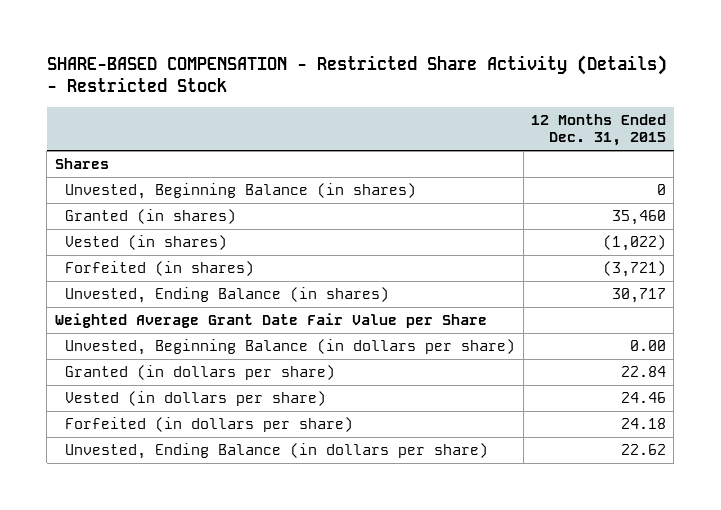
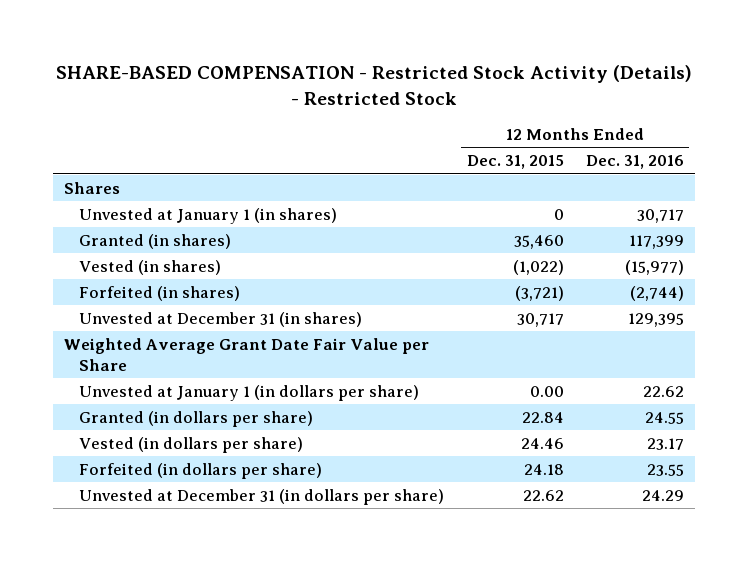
- SHARE-BASED COMPENSATION - Restricted Share Activity (Details) - Restricted Stock
+ SHARE-BASED COMPENSATION - Restricted Stock Activity (Details) - Restricted Stock
- | 12 Months Ended Dec. 31, 2015
+ | 12 Months Ended Dec. 31, 2015 | 12 Months Ended Dec. 31, 2016
- Unvested, Beginning Balance (in shares) | 0
+ Unvested at January 1 (in shares) | 0 | 30,717
- Unvested, Ending Balance (in shares) | 30,717
+ Unvested at December 31 (in shares) | 30,717 | 129,395
- Unvested, Beginning Balance (in dollars per share) | 0.00
+ Unvested at January 1 (in dollars per share) | 0.00 | 22.62
- Unvested, Ending Balance (in dollars per share) | 22.62
+ Unvested at December 31 (in dollars per share) | 22.62 | 24.29

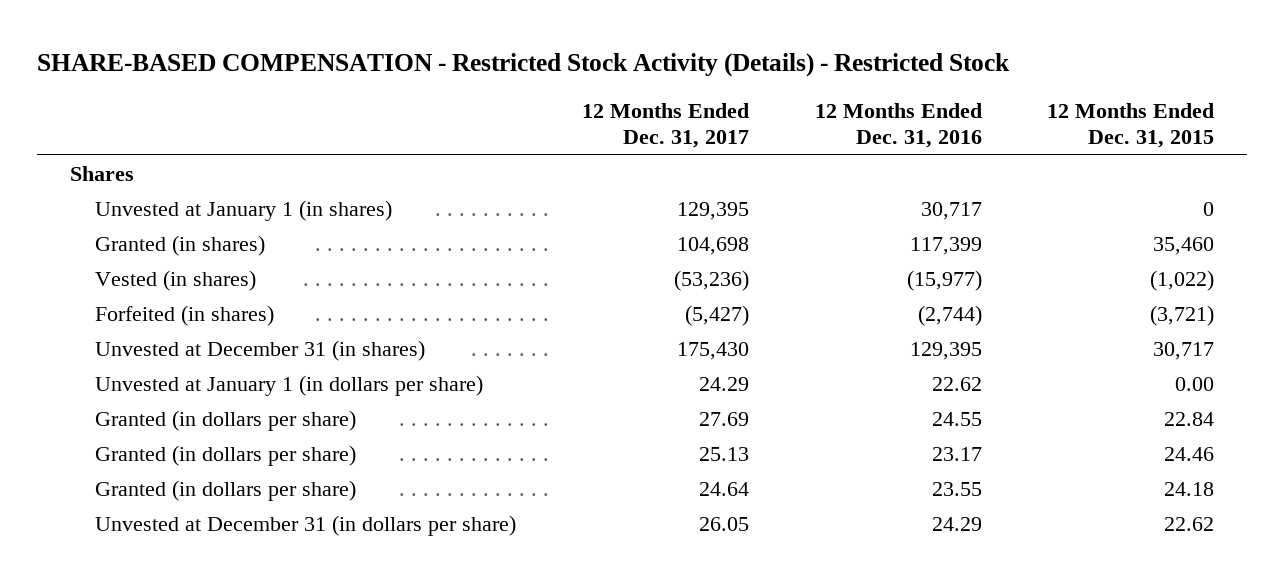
- | 12 Months Ended Dec. 31, 2015 | 12 Months Ended Dec. 31, 2016
+ | 12 Months Ended Dec. 31, 2017 | 12 Months Ended Dec. 31, 2016 | 12 Months Ended Dec. 31, 2015
- Weighted Average Grant Date Fair Value per Share
- Vested (in dollars per share) | 24.46 | 23.17
- Forfeited (in dollars per share) | 24.18 | 23.55
+ Granted (in dollars per share) | 25.13 | 23.17 | 24.46
+ Granted (in dollars per share) | 24.64 | 23.55 | 24.18

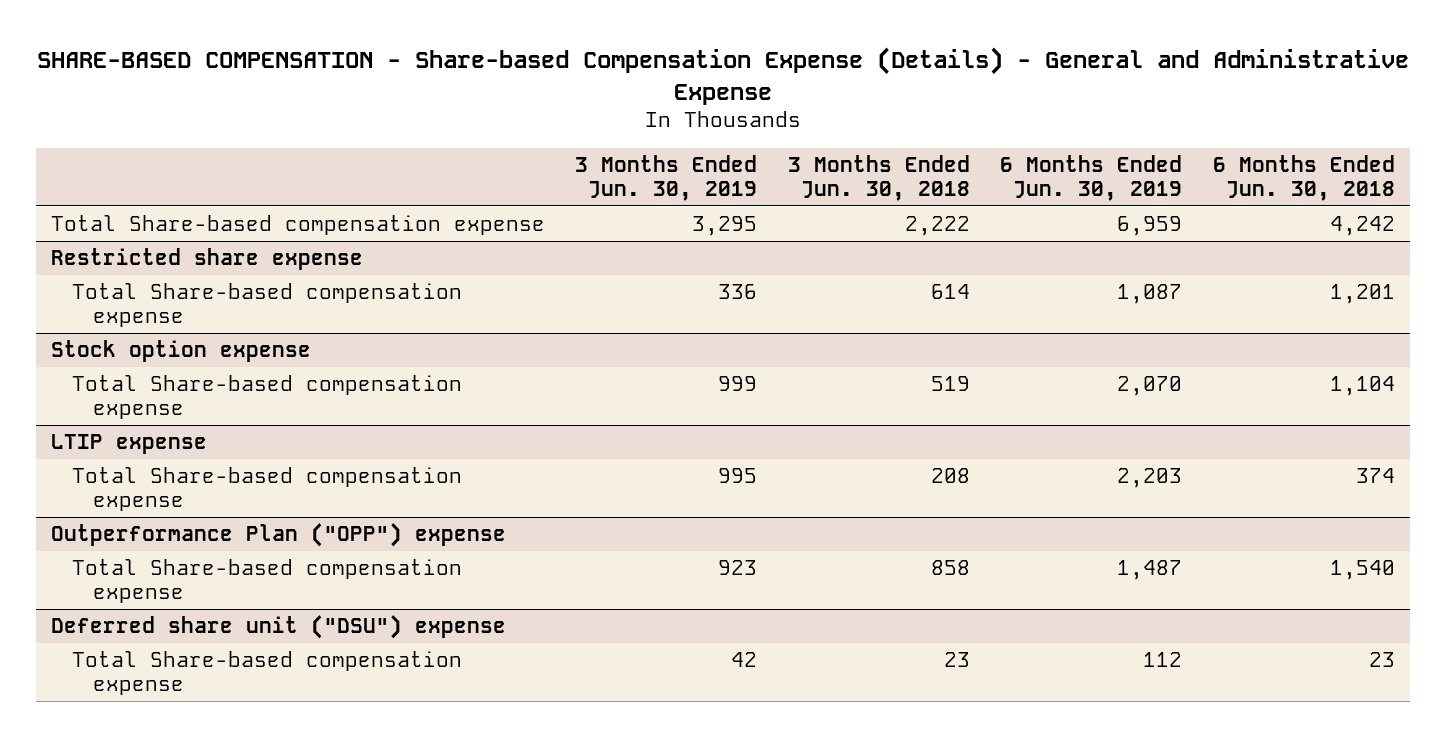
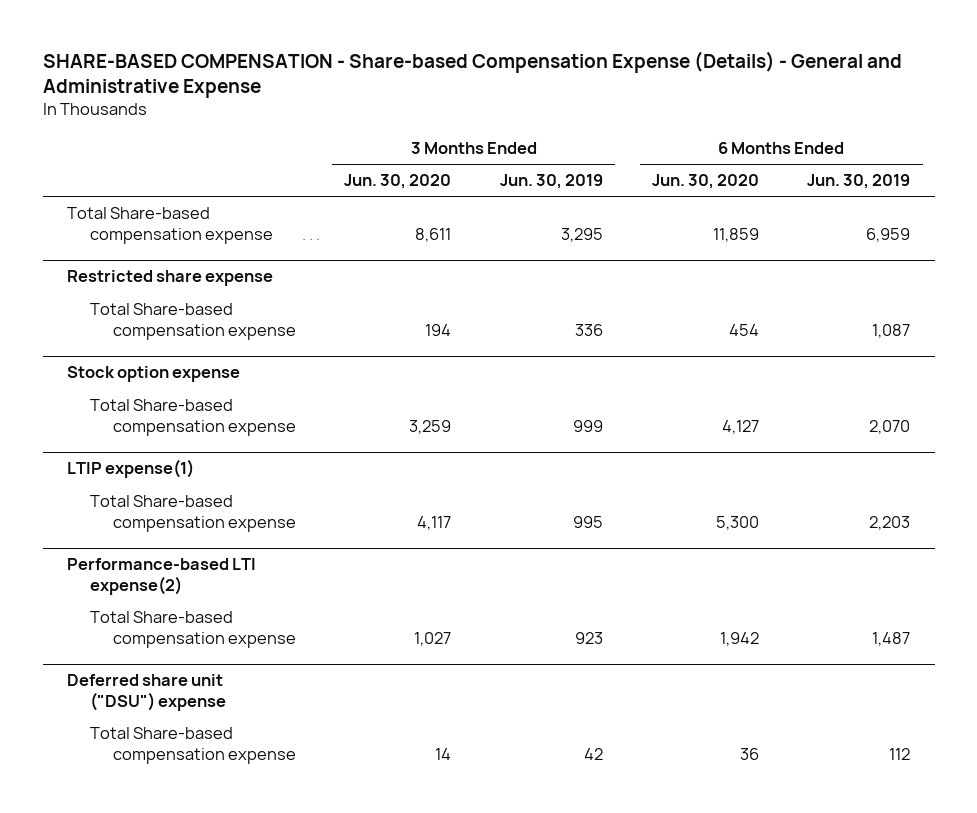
- | 3 Months Ended Jun. 30, 2019 | 3 Months Ended Jun. 30, 2018 | 6 Months Ended Jun. 30, 2019 | 6 Months Ended Jun. 30, 2018
+ | 3 Months Ended Jun. 30, 2020 | 3 Months Ended Jun. 30, 2019 | 6 Months Ended Jun. 30, 2020 | 6 Months Ended Jun. 30, 2019
- LTIP expense
+ LTIP expense(1)
- Outperformance Plan ("OPP") expense
+ Performance-based LTI expense(2)

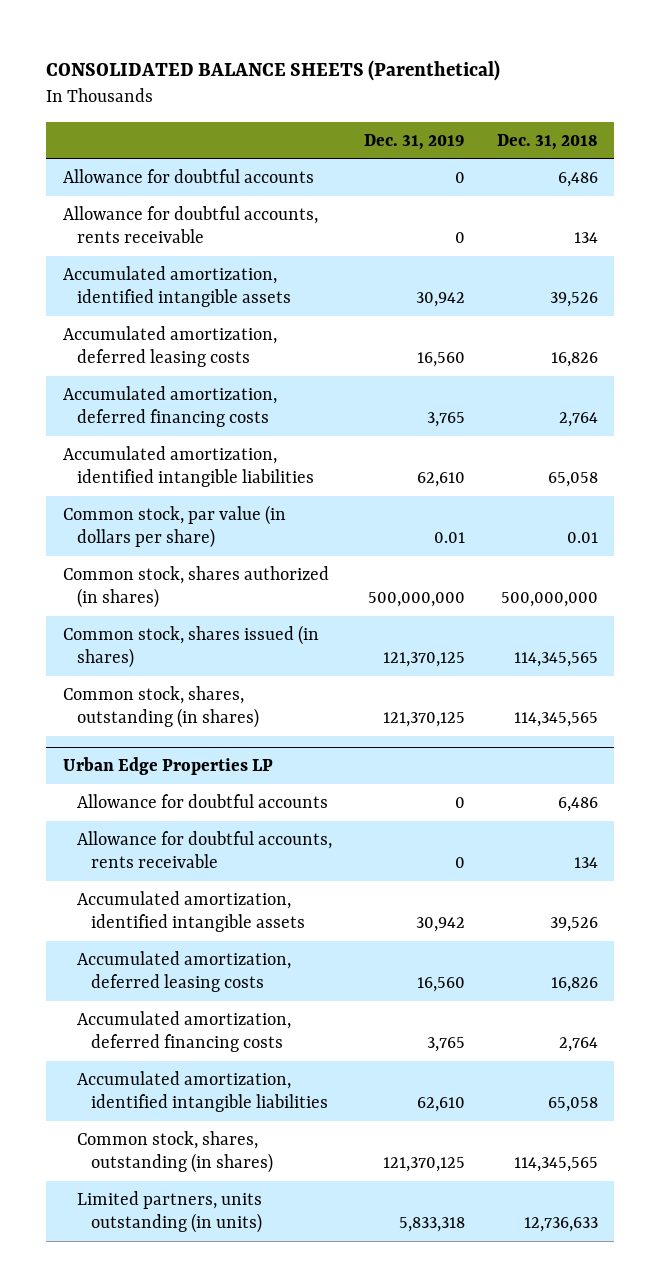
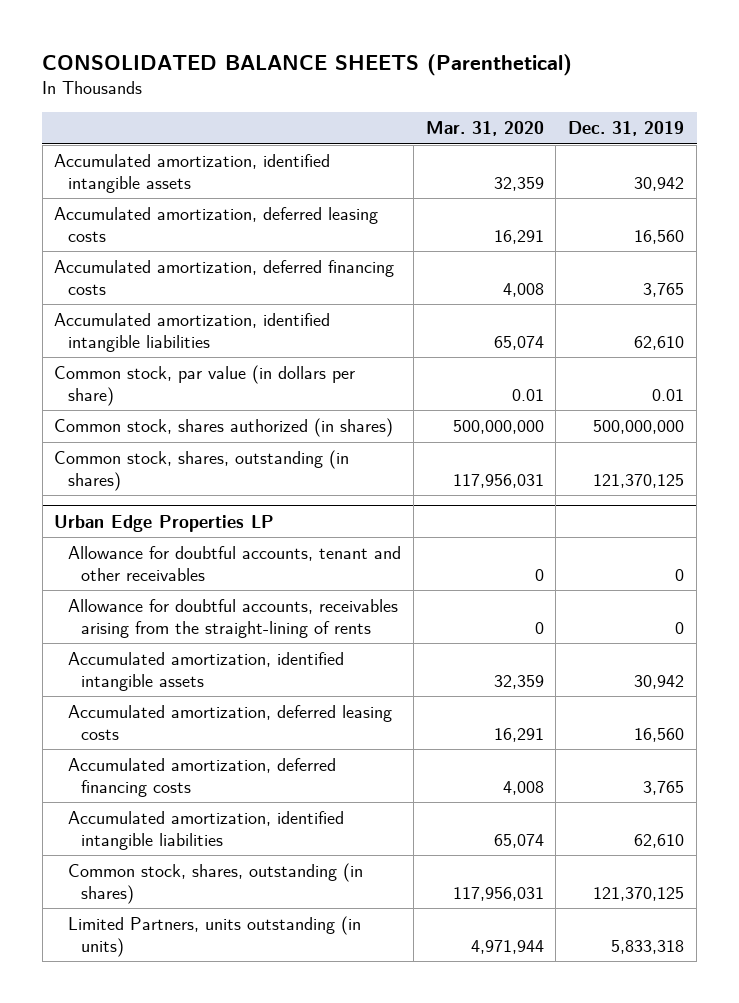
- | Dec. 31, 2019 | Dec. 31, 2018
+ | Mar. 31, 2020 | Dec. 31, 2019
- Allowance for doubtful accounts | 0 | 6,486
- Allowance for doubtful accounts, rents receivable | 0 | 134
- Common stock, shares issued (in shares) | 121,370,125 | 114,345,565
@ Urban Edge Properties LP
- Allowance for doubtful accounts | 0 | 6,486
- Allowance for doubtful accounts, rents receivable | 0 | 134
+ Allowance for doubtful accounts, tenant and other receivables | 0 | 0
+ Allowance for doubtful accounts, receivables arising from the straight-lining of rents | 0 | 0
- Limited partners, units outstanding (in units) | 5,833,318 | 12,736,633
+ Limited Partners, units outstanding (in units) | 4,971,944 | 5,833,318

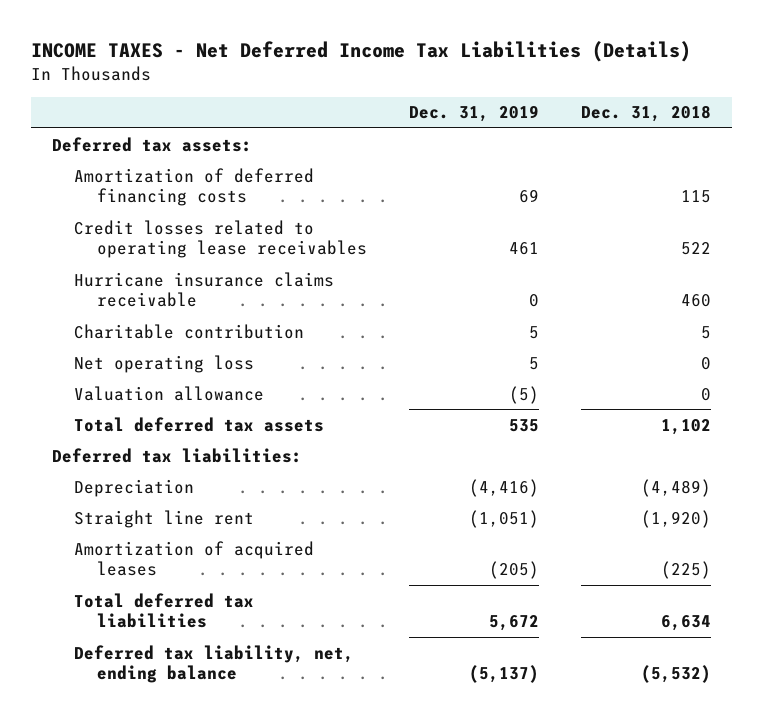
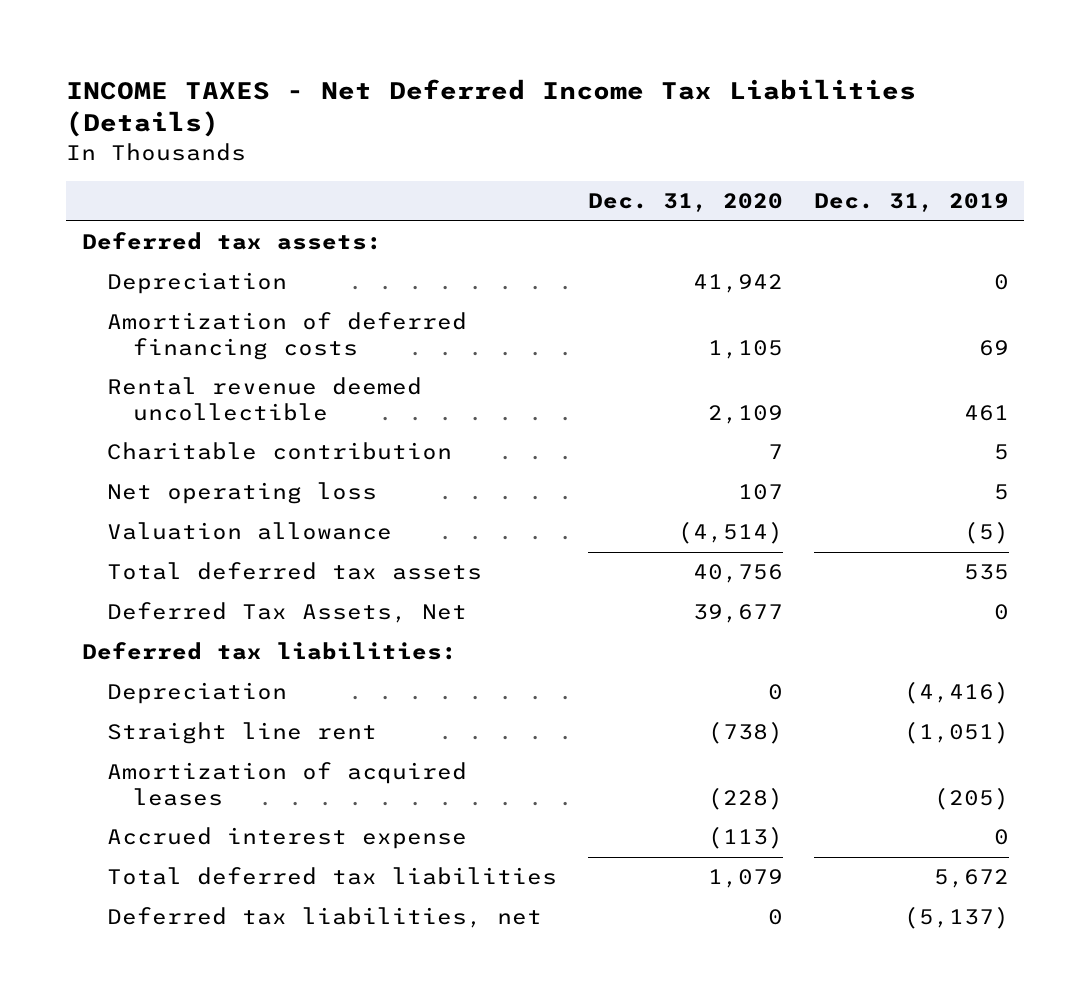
- | Dec. 31, 2019 | Dec. 31, 2018
+ | Dec. 31, 2020 | Dec. 31, 2019
+ Depreciation | 41,942 | 0
- Credit losses related to operating lease receivables | 461 | 522
- Hurricane insurance claims receivable | 0 | 460
+ Rental revenue deemed uncollectible | 2,109 | 461
+ Deferred Tax Assets, Net | 39,677 | 0
+ Accrued interest expense | (113) | 0
- Deferred tax liability, net, ending balance | (5,137) | (5,532)
+ Deferred tax liabilities, net | 0 | (5,137)

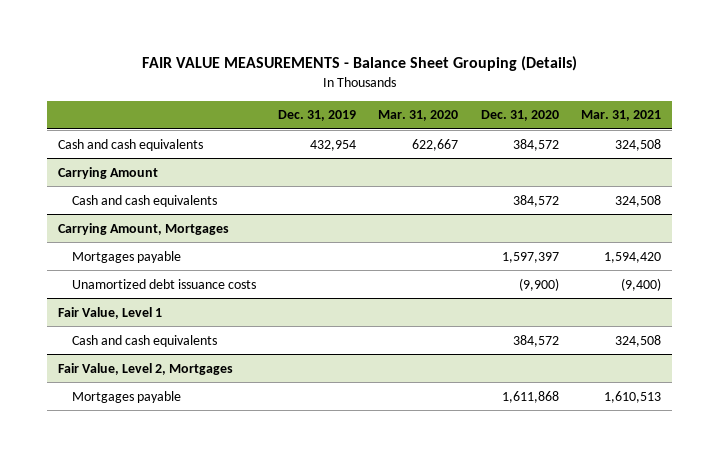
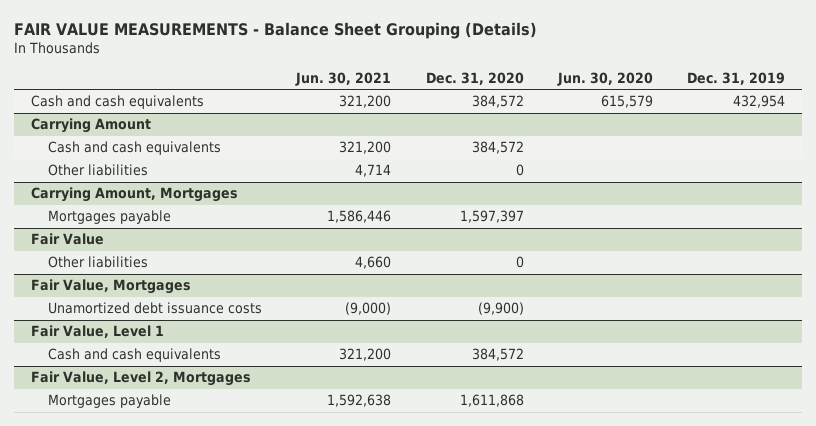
- | Dec. 31, 2019 | Mar. 31, 2020 | Dec. 31, 2020 | Mar. 31, 2021
+ | Jun. 30, 2021 | Dec. 31, 2020 | Jun. 30, 2020 | Dec. 31, 2019
@ Carrying Amount
+ Other liabilities | 4,714 | 0 | |
+ Fair Value
+ Other liabilities | 4,660 | 0 | |
+ Fair Value, Mortgages

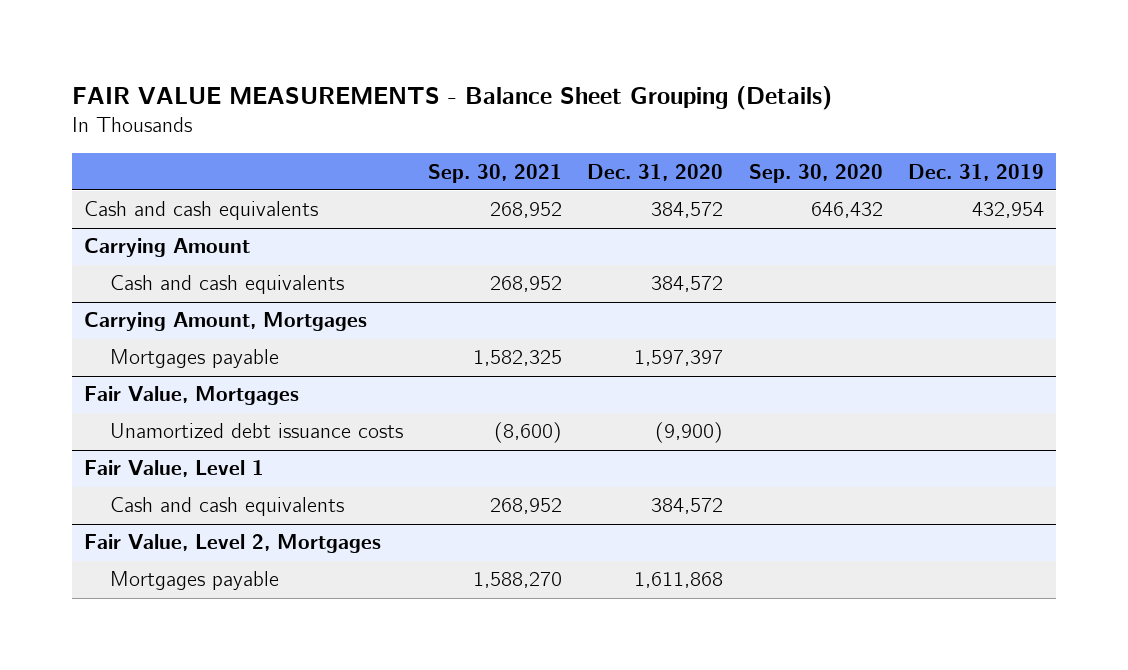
- | Jun. 30, 2021 | Dec. 31, 2020 | Jun. 30, 2020 | Dec. 31, 2019
+ | Sep. 30, 2021 | Dec. 31, 2020 | Sep. 30, 2020 | Dec. 31, 2019
@ Carrying Amount
- Other liabilities | 4,714 | 0 | |
- Fair Value
- Other liabilities | 4,660 | 0 | |

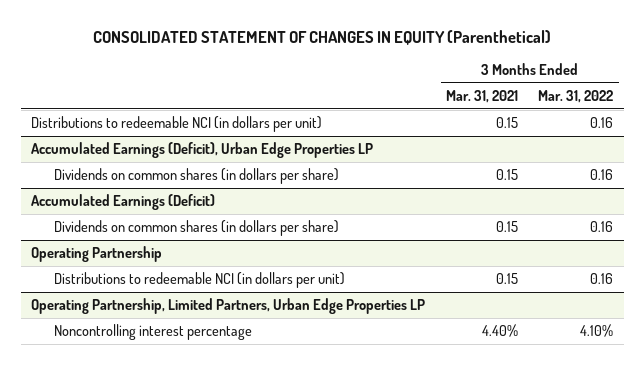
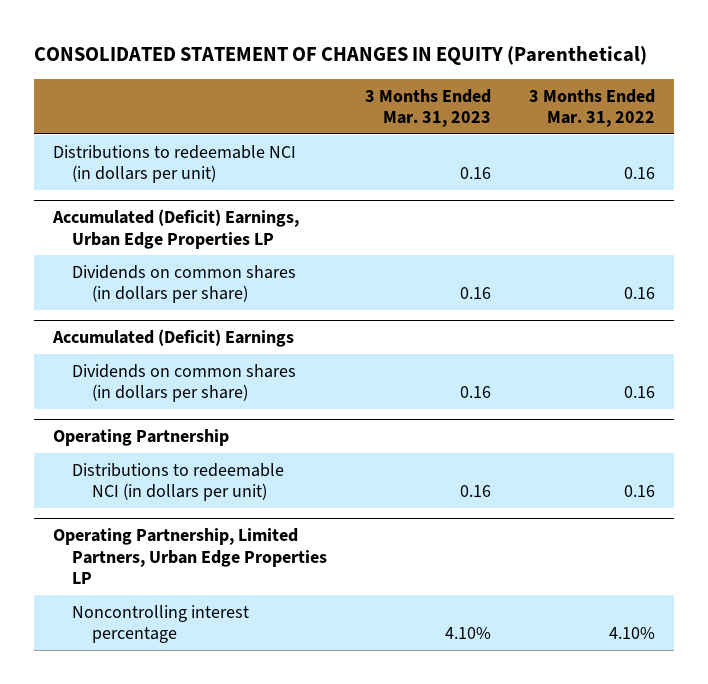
- | 3 Months Ended Mar. 31, 2021 | 3 Months Ended Mar. 31, 2022
+ | 3 Months Ended Mar. 31, 2023 | 3 Months Ended Mar. 31, 2022
- Accumulated Earnings (Deficit), Urban Edge Properties LP
+ Accumulated (Deficit) Earnings, Urban Edge Properties LP
- Accumulated Earnings (Deficit)
+ Accumulated (Deficit) Earnings

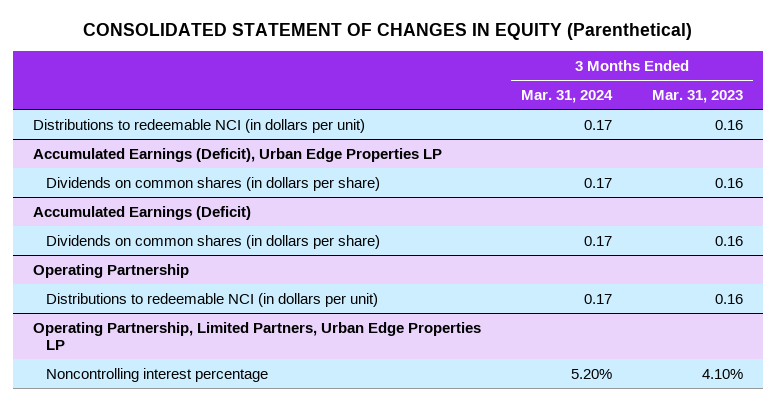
- | 3 Months Ended Mar. 31, 2023 | 3 Months Ended Mar. 31, 2022
+ | 3 Months Ended Mar. 31, 2024 | 3 Months Ended Mar. 31, 2023
- Accumulated (Deficit) Earnings, Urban Edge Properties LP
+ Accumulated Earnings (Deficit), Urban Edge Properties LP
- Accumulated (Deficit) Earnings
+ Accumulated Earnings (Deficit)

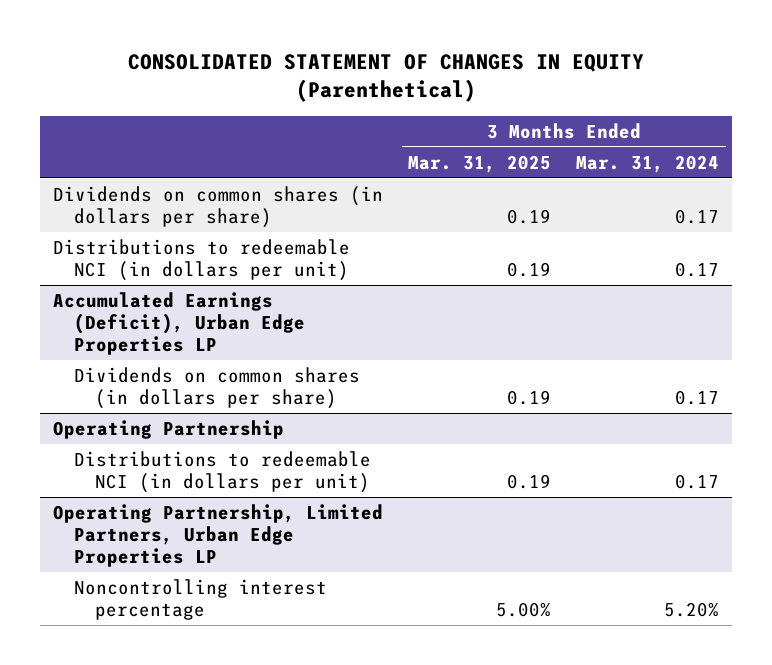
- | 3 Months Ended Mar. 31, 2024 | 3 Months Ended Mar. 31, 2023
+ | 3 Months Ended Mar. 31, 2025 | 3 Months Ended Mar. 31, 2024
+ Dividends on common shares (in dollars per share) | 0.19 | 0.17
- Accumulated Earnings (Deficit)
- Dividends on common shares (in dollars per share) | 0.17 | 0.16

